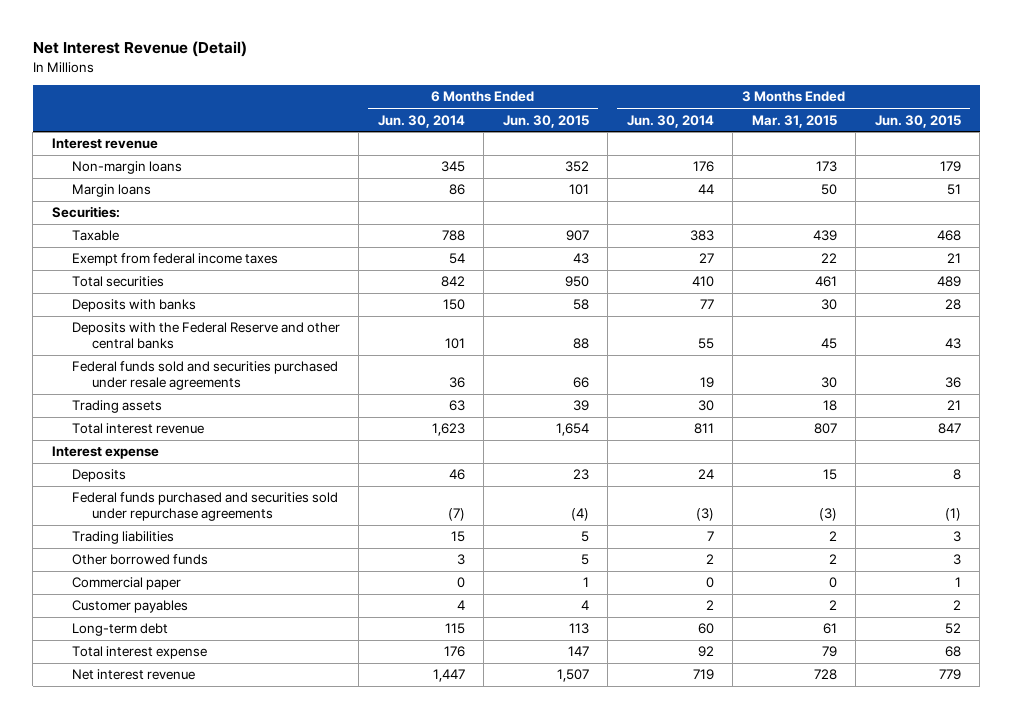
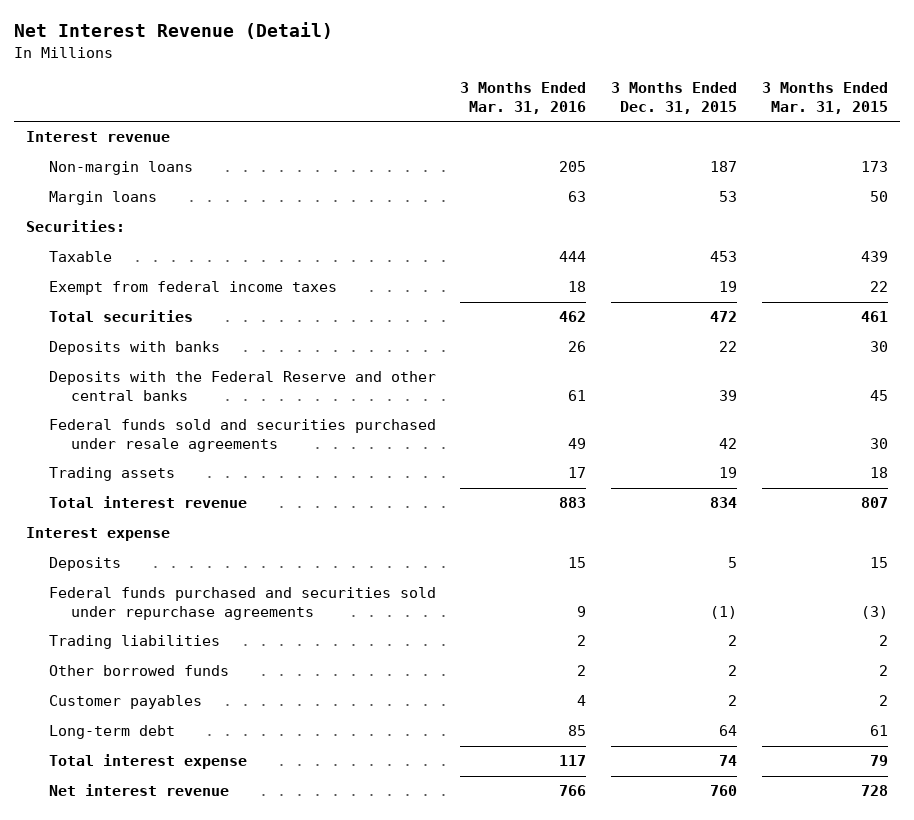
- | 6 Months Ended Jun. 30, 2014 | 6 Months Ended Jun. 30, 2015 | 3 Months Ended Jun. 30, 2014 | 3 Months Ended Mar. 31, 2015 | 3 Months Ended Jun. 30, 2015
+ | 3 Months Ended Mar. 31, 2016 | 3 Months Ended Dec. 31, 2015 | 3 Months Ended Mar. 31, 2015
- Commercial paper | 0 | 1 | 0 | 0 | 1

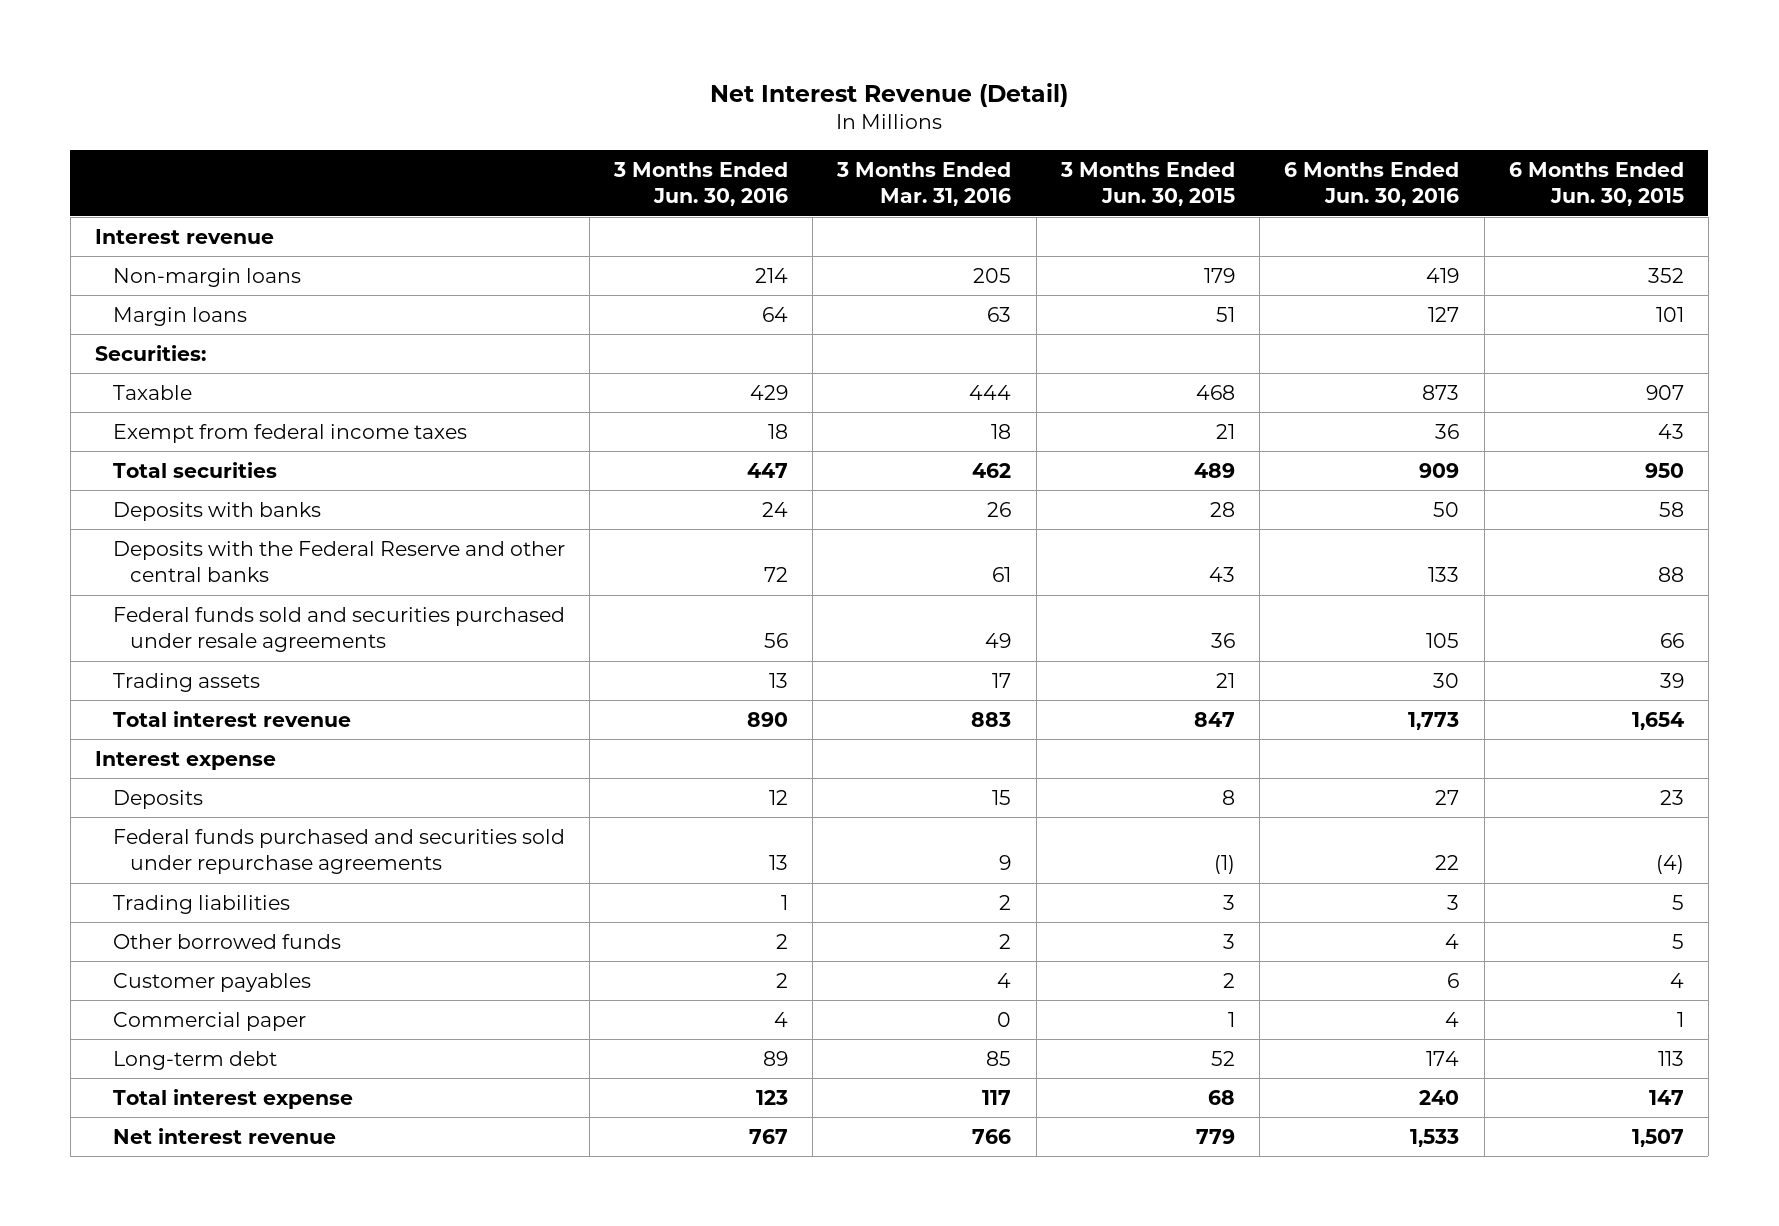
- | 3 Months Ended Mar. 31, 2016 | 3 Months Ended Dec. 31, 2015 | 3 Months Ended Mar. 31, 2015
+ | 3 Months Ended Jun. 30, 2016 | 3 Months Ended Mar. 31, 2016 | 3 Months Ended Jun. 30, 2015 | 6 Months Ended Jun. 30, 2016 | 6 Months Ended Jun. 30, 2015
+ Commercial paper | 4 | 0 | 1 | 4 | 1

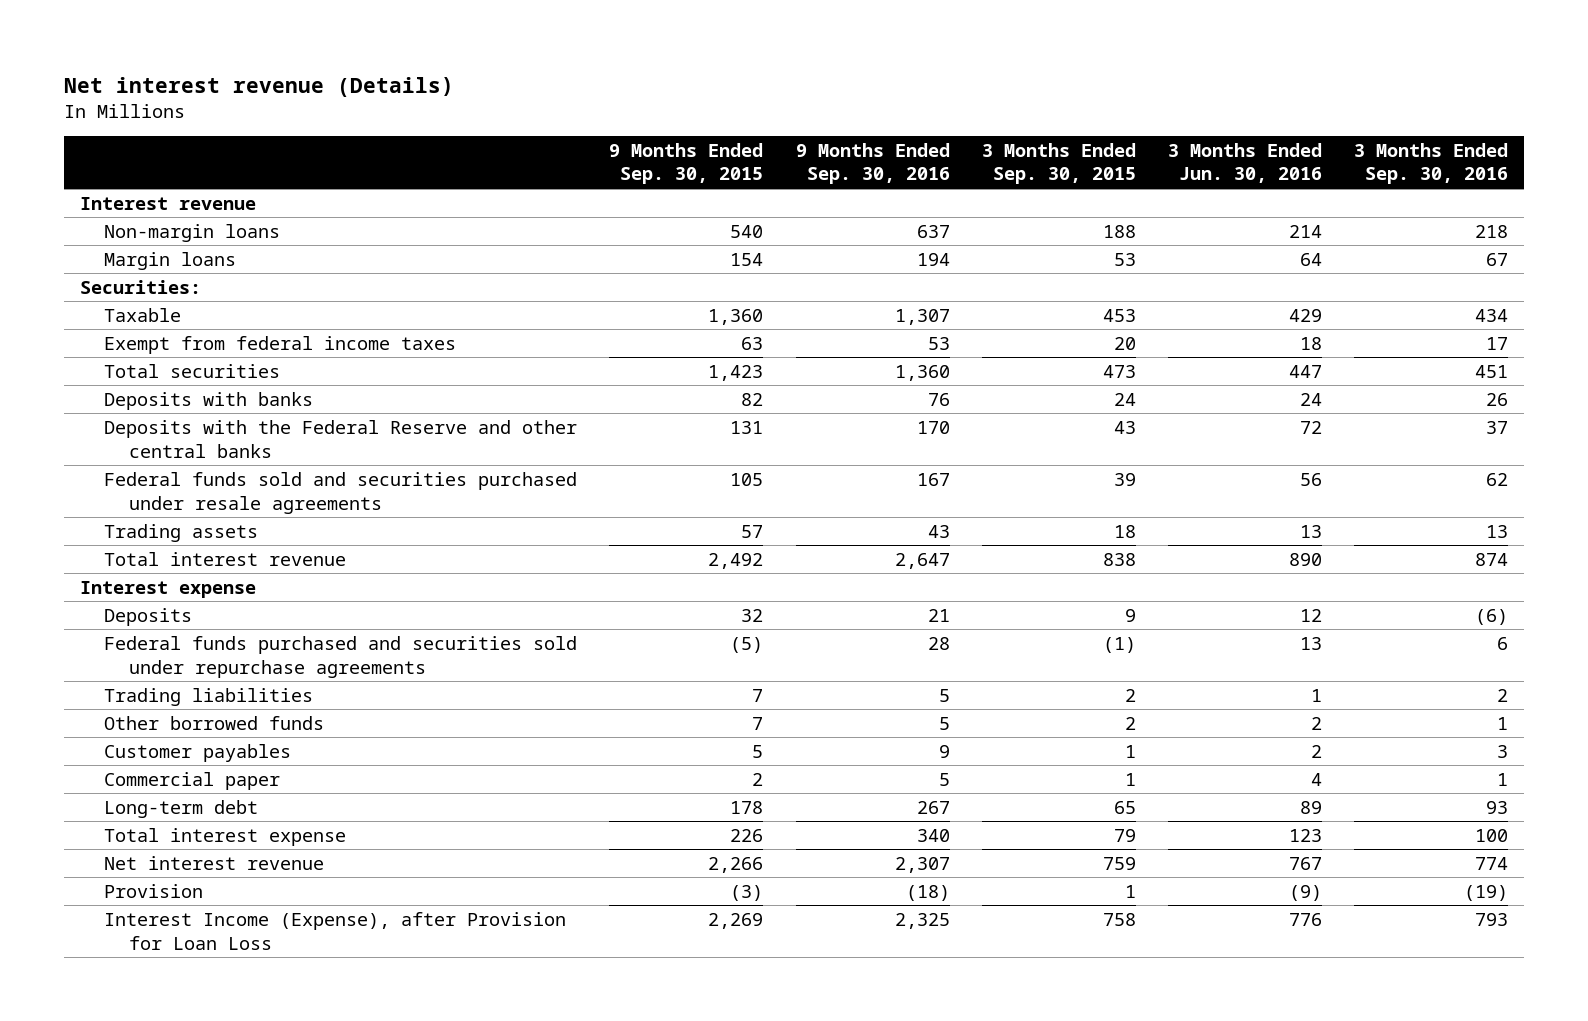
- Net Interest Revenue (Detail)
+ Net interest revenue (Details)
- | 3 Months Ended Jun. 30, 2016 | 3 Months Ended Mar. 31, 2016 | 3 Months Ended Jun. 30, 2015 | 6 Months Ended Jun. 30, 2016 | 6 Months Ended Jun. 30, 2015
+ | 9 Months Ended Sep. 30, 2015 | 9 Months Ended Sep. 30, 2016 | 3 Months Ended Sep. 30, 2015 | 3 Months Ended Jun. 30, 2016 | 3 Months Ended Sep. 30, 2016
+ Provision | (3) | (18) | 1 | (9) | (19)
+ Interest Income (Expense), after Provision for Loan Loss | 2,269 | 2,325 | 758 | 776 | 793

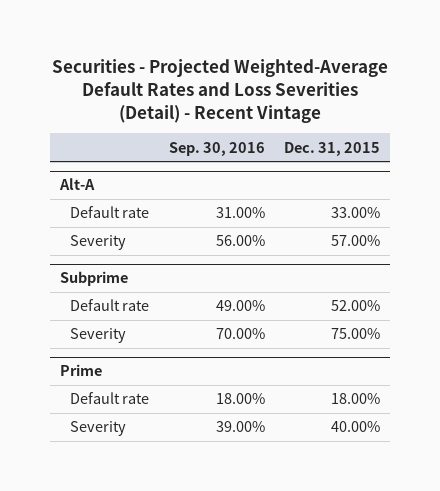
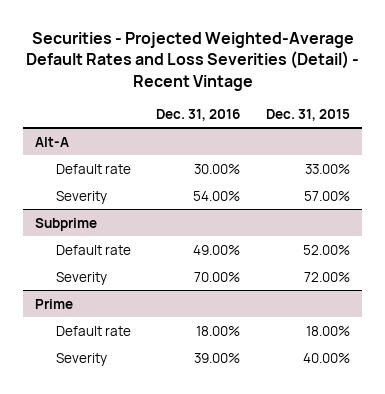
- | Sep. 30, 2016 | Dec. 31, 2015
+ | Dec. 31, 2016 | Dec. 31, 2015
@ Subprime
- Severity | 70.00% | 75.00%
+ Severity | 70.00% | 72.00%

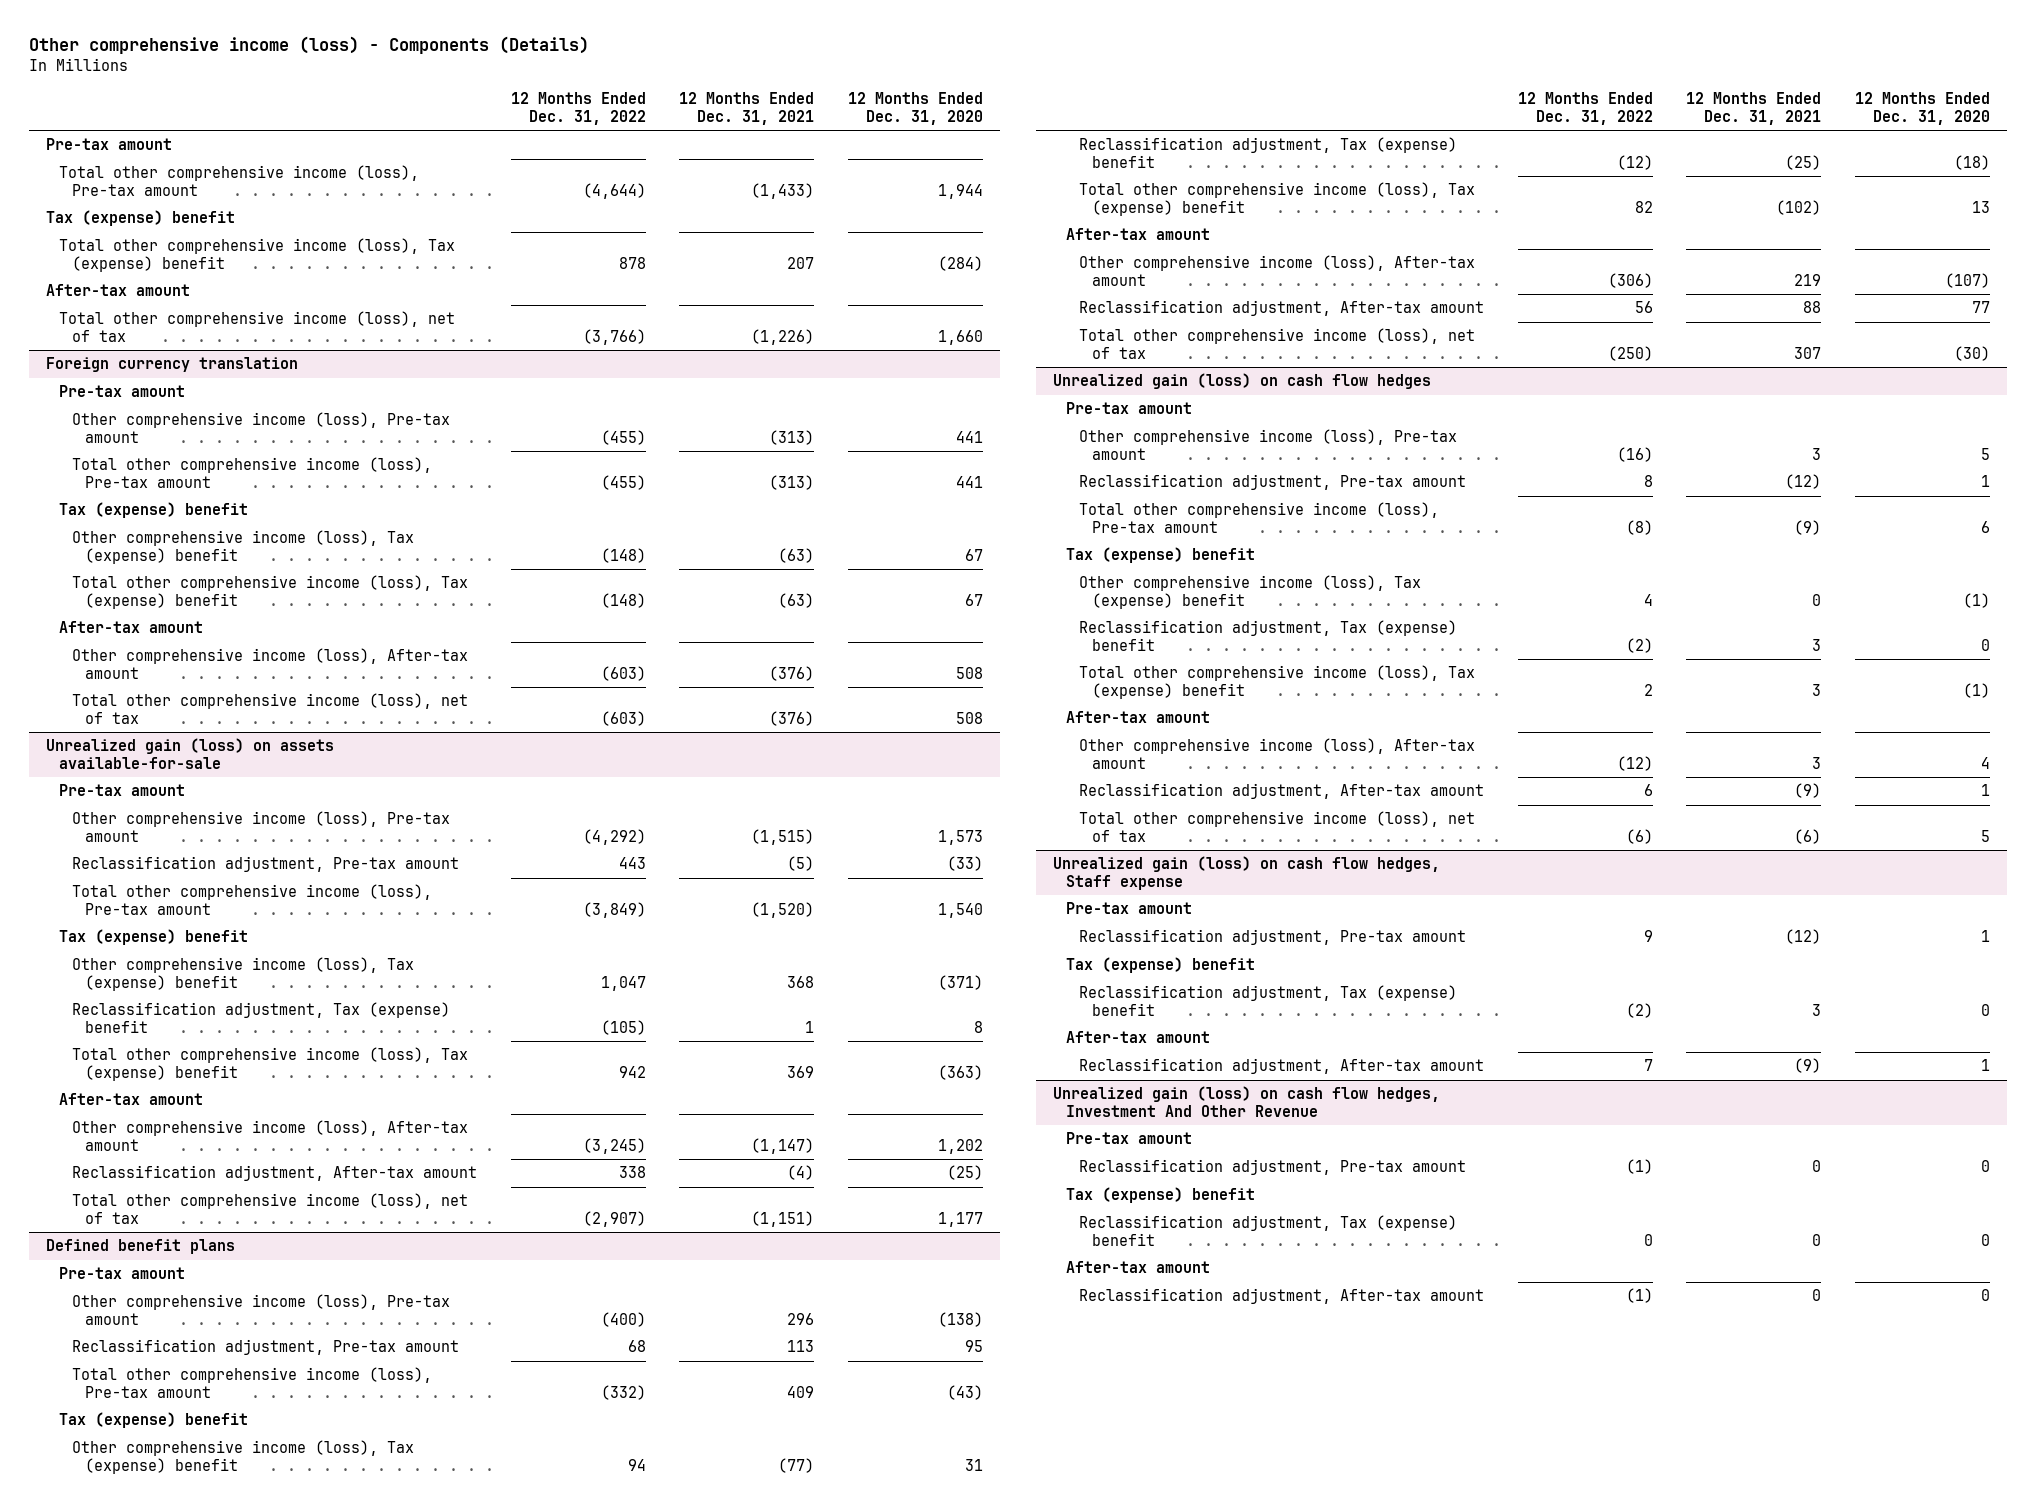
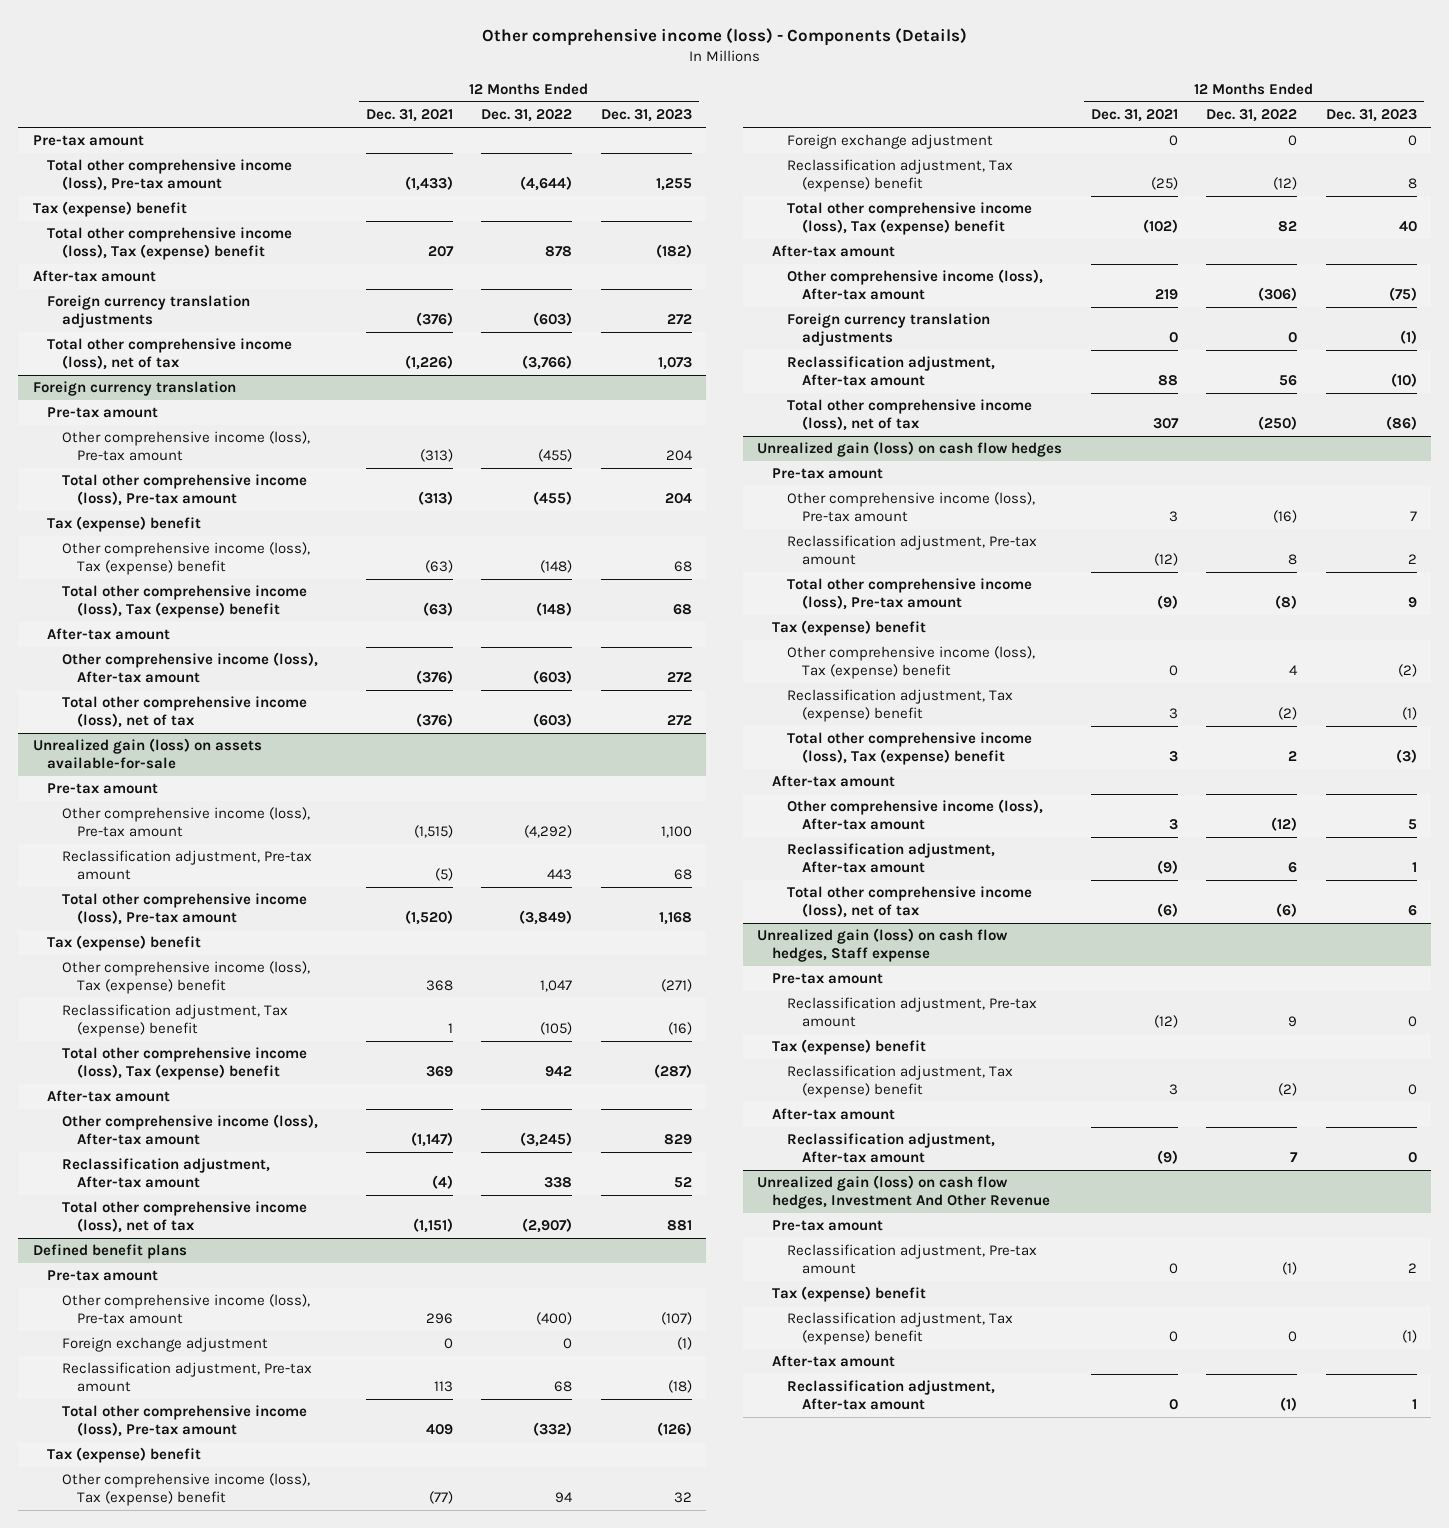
- | 12 Months Ended Dec. 31, 2022 | 12 Months Ended Dec. 31, 2021 | 12 Months Ended Dec. 31, 2020
+ | 12 Months Ended Dec. 31, 2021 | 12 Months Ended Dec. 31, 2022 | 12 Months Ended Dec. 31, 2023
+ Foreign currency translation adjustments | (376) | (603) | 272
@ Defined benefit plans
+ Foreign exchange adjustment | 0 | 0 | (1)
+ Foreign exchange adjustment | 0 | 0 | 0
+ Foreign currency translation adjustments | 0 | 0 | (1)

